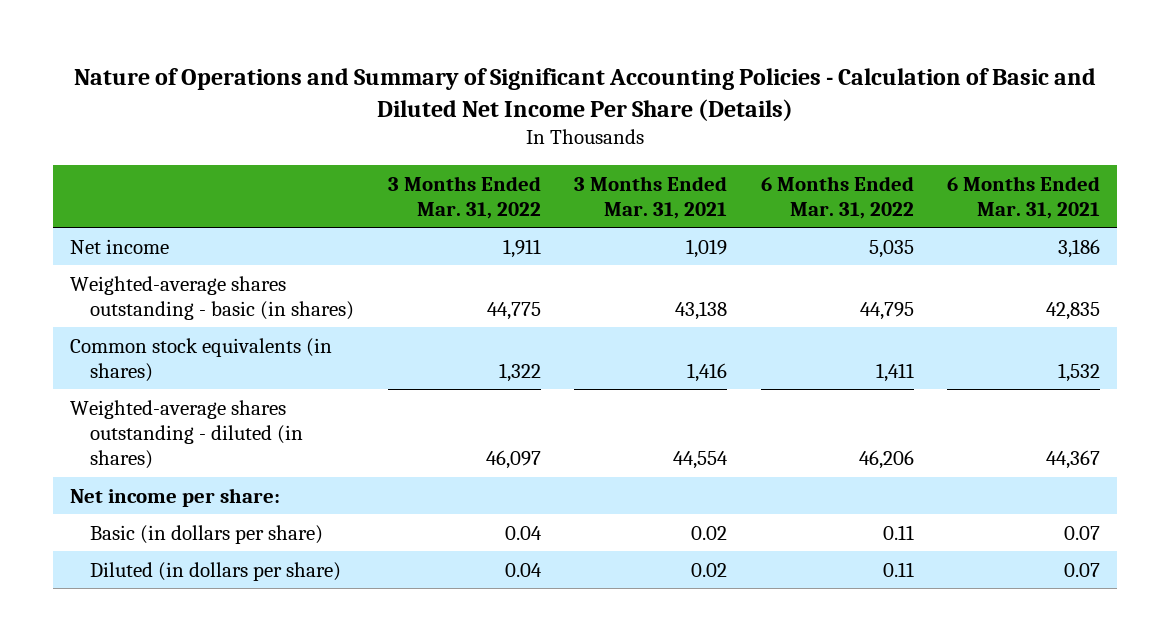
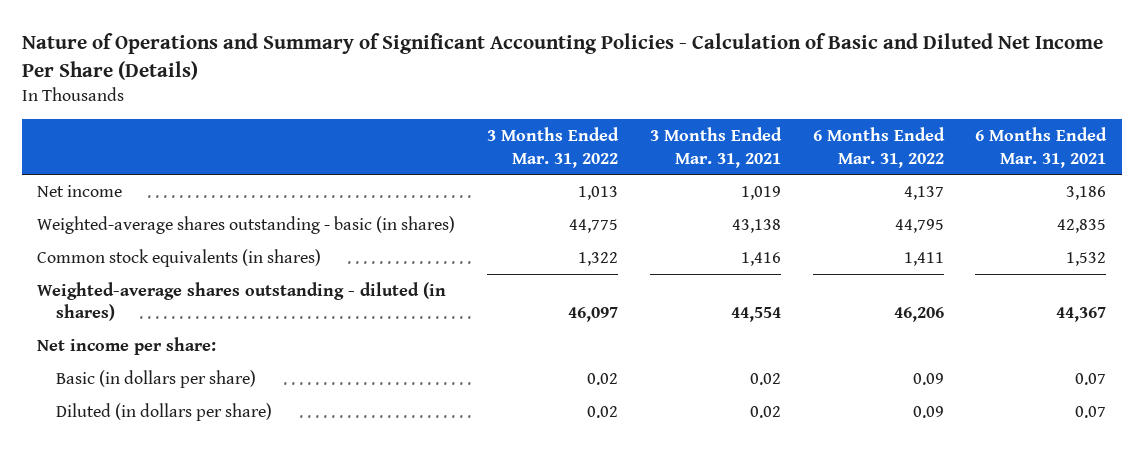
- Net income | 1,911 | 1,019 | 5,035 | 3,186
+ Net income | 1,013 | 1,019 | 4,137 | 3,186
- Basic (in dollars per share) | 0.04 | 0.02 | 0.11 | 0.07
- Diluted (in dollars per share) | 0.04 | 0.02 | 0.11 | 0.07
+ Basic (in dollars per share) | 0.02 | 0.02 | 0.09 | 0.07
+ Diluted (in dollars per share) | 0.02 | 0.02 | 0.09 | 0.07

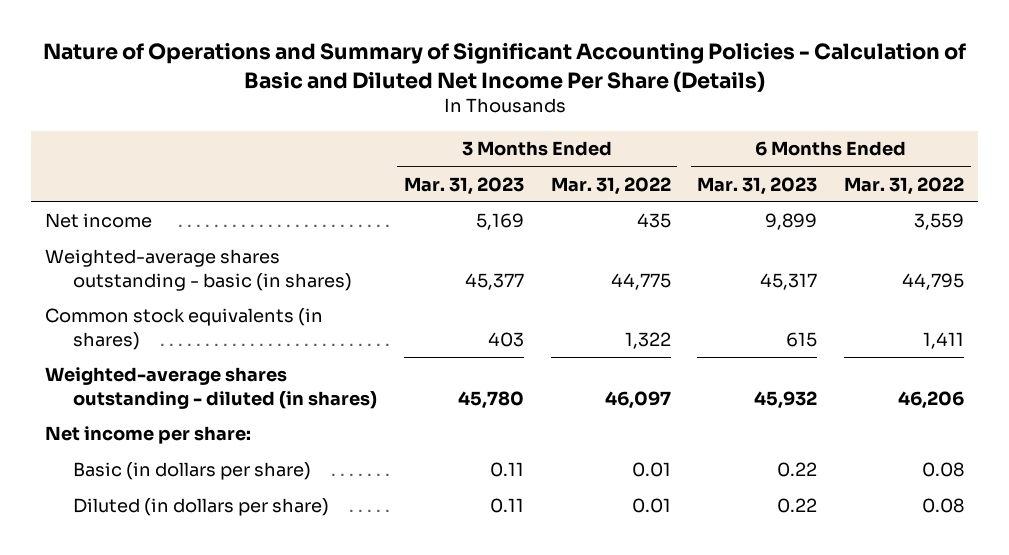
- | 3 Months Ended Mar. 31, 2022 | 3 Months Ended Mar. 31, 2021 | 6 Months Ended Mar. 31, 2022 | 6 Months Ended Mar. 31, 2021
+ | 3 Months Ended Mar. 31, 2023 | 3 Months Ended Mar. 31, 2022 | 6 Months Ended Mar. 31, 2023 | 6 Months Ended Mar. 31, 2022
- Net income | 1,013 | 1,019 | 4,137 | 3,186
+ Net income | 5,169 | 435 | 9,899 | 3,559
- Basic (in dollars per share) | 0.02 | 0.02 | 0.09 | 0.07
- Diluted (in dollars per share) | 0.02 | 0.02 | 0.09 | 0.07
+ Basic (in dollars per share) | 0.11 | 0.01 | 0.22 | 0.08
+ Diluted (in dollars per share) | 0.11 | 0.01 | 0.22 | 0.08

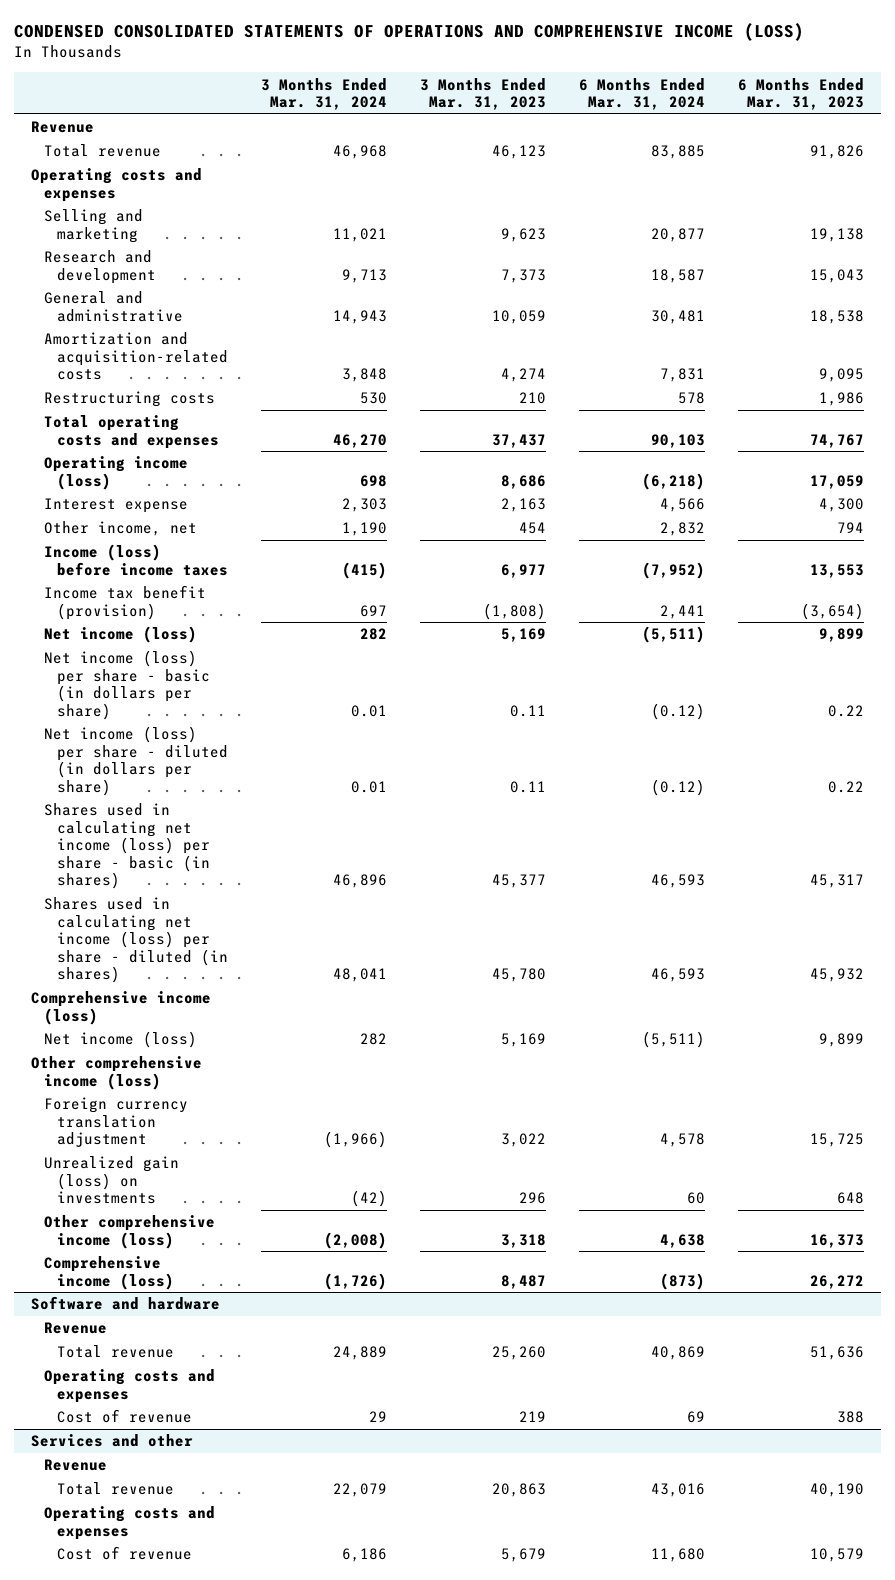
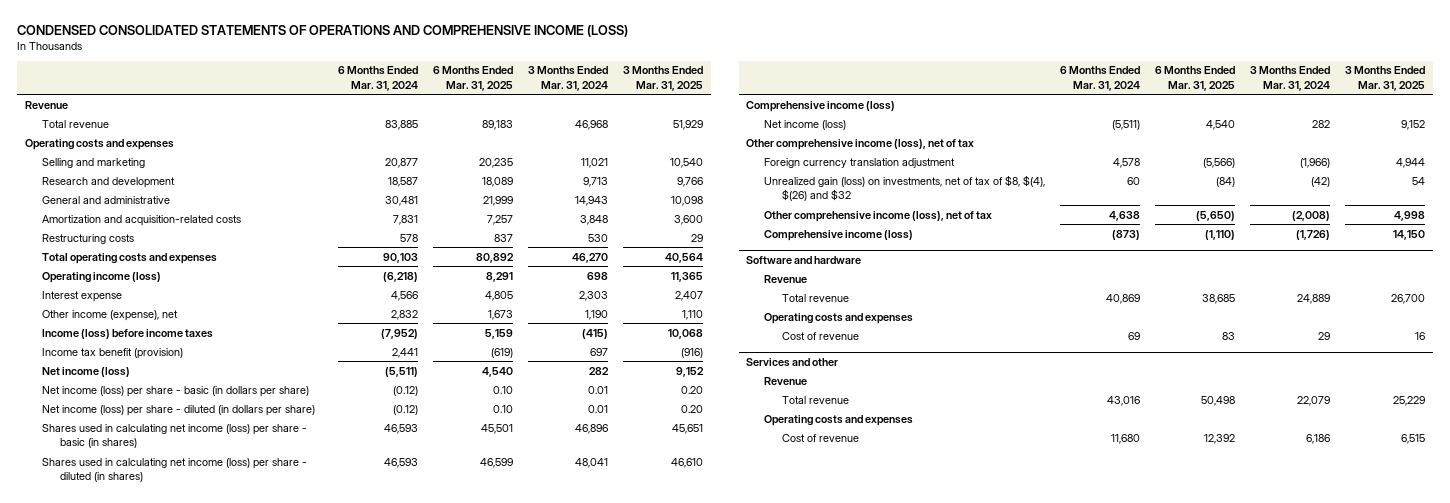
- | 3 Months Ended Mar. 31, 2024 | 3 Months Ended Mar. 31, 2023 | 6 Months Ended Mar. 31, 2024 | 6 Months Ended Mar. 31, 2023
+ | 6 Months Ended Mar. 31, 2024 | 6 Months Ended Mar. 31, 2025 | 3 Months Ended Mar. 31, 2024 | 3 Months Ended Mar. 31, 2025
- Other income, net | 1,190 | 454 | 2,832 | 794
+ Other income (expense), net | 2,832 | 1,673 | 1,190 | 1,110
- Other comprehensive income (loss)
+ Other comprehensive income (loss), net of tax
- Unrealized gain (loss) on investments | (42) | 296 | 60 | 648
- Other comprehensive income (loss) | (2,008) | 3,318 | 4,638 | 16,373
+ Unrealized gain (loss) on investments, net of tax of $8, $(4), $(26) and $32 | 60 | (84) | (42) | 54
+ Other comprehensive income (loss), net of tax | 4,638 | (5,650) | (2,008) | 4,998

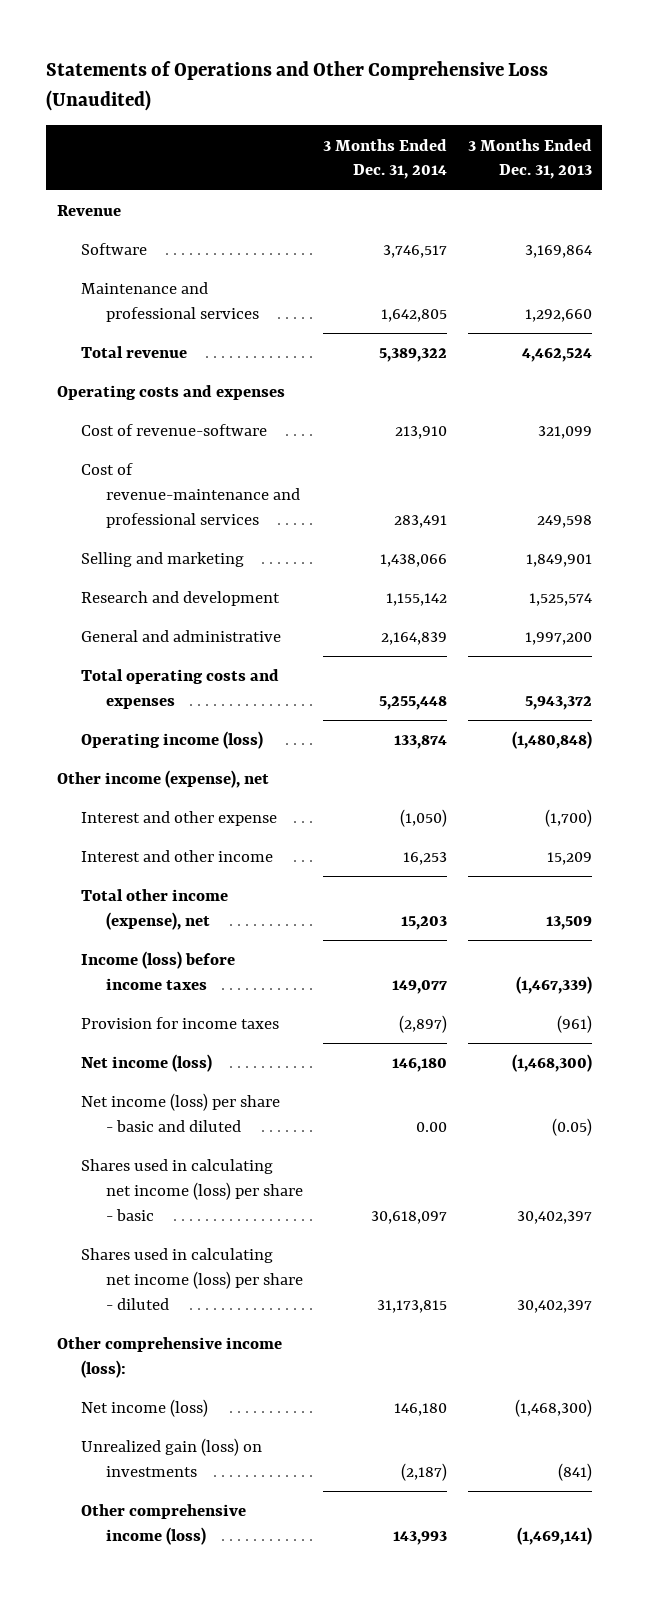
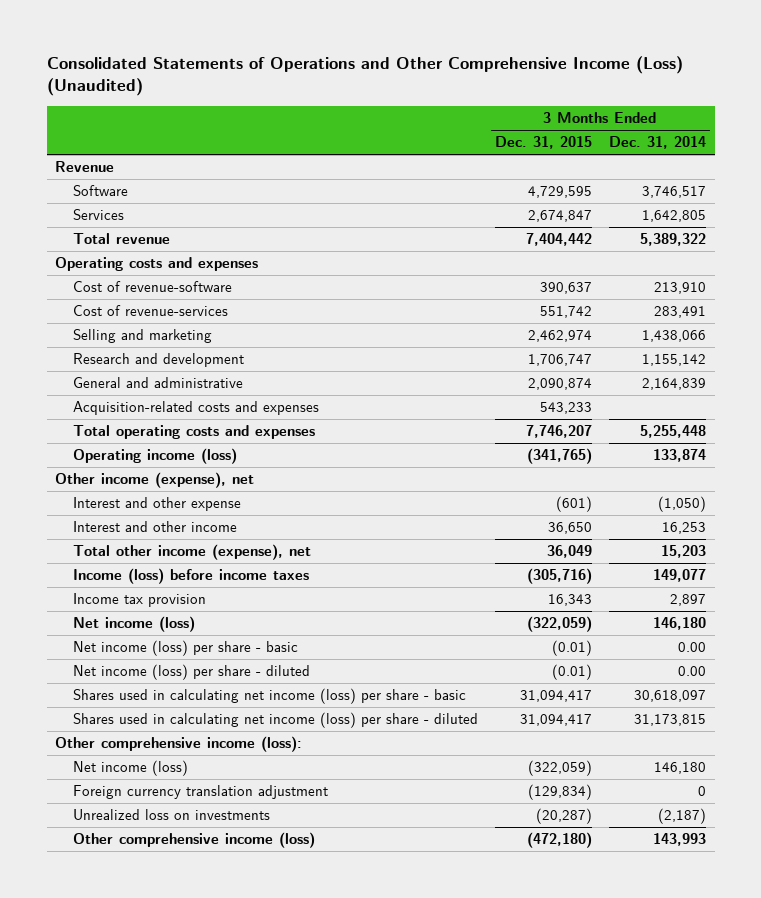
- Statements of Operations and Other Comprehensive Loss (Unaudited)
+ Consolidated Statements of Operations and Other Comprehensive Income (Loss) (Unaudited)
- | 3 Months Ended Dec. 31, 2014 | 3 Months Ended Dec. 31, 2013
+ | 3 Months Ended Dec. 31, 2015 | 3 Months Ended Dec. 31, 2014
- Maintenance and professional services | 1,642,805 | 1,292,660
+ Services | 2,674,847 | 1,642,805
- Cost of revenue-maintenance and professional services | 283,491 | 249,598
+ Cost of revenue-services | 551,742 | 283,491
+ Acquisition-related costs and expenses | 543,233 |
- Provision for income taxes | (2,897) | (961)
+ Income tax provision | 16,343 | 2,897
- Net income (loss) per share - basic and diluted | 0.00 | (0.05)
+ Net income (loss) per share - basic | (0.01) | 0.00
+ Net income (loss) per share - diluted | (0.01) | 0.00
- Unrealized gain (loss) on investments | (2,187) | (841)
+ Foreign currency translation adjustment | (129,834) | 0
+ Unrealized loss on investments | (20,287) | (2,187)

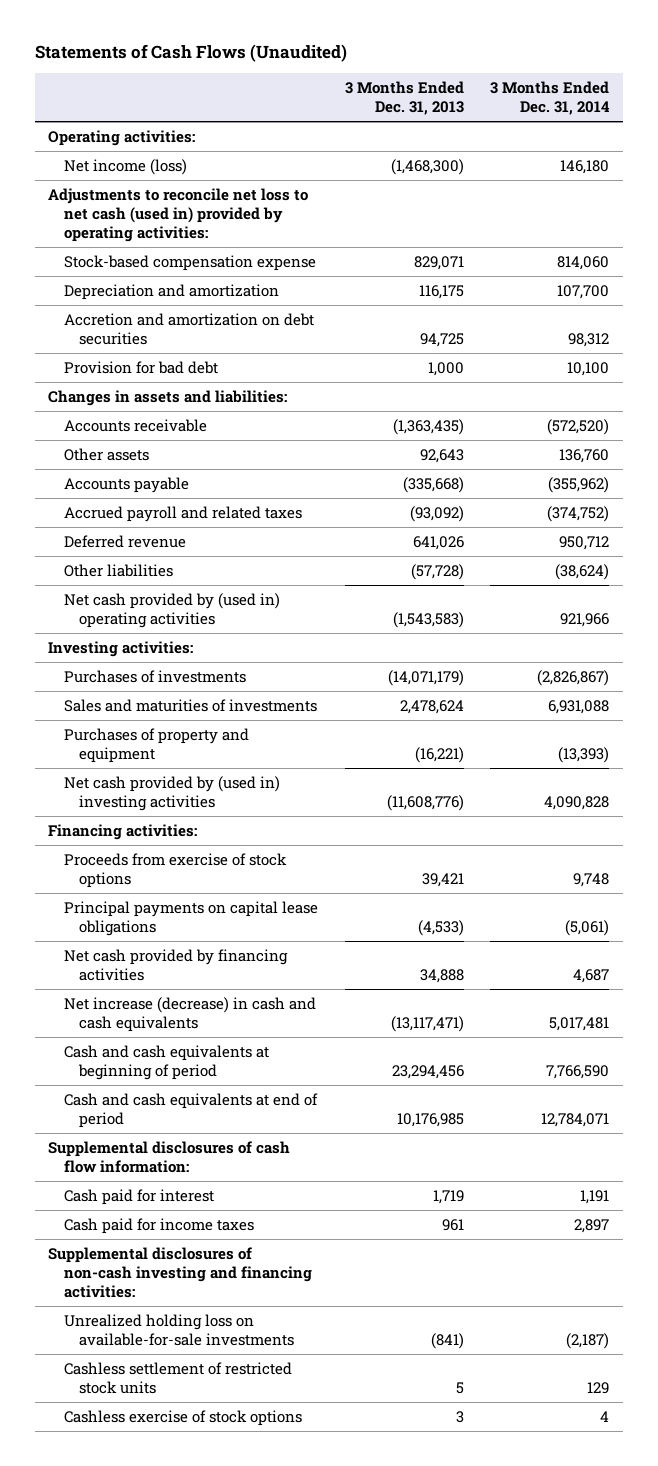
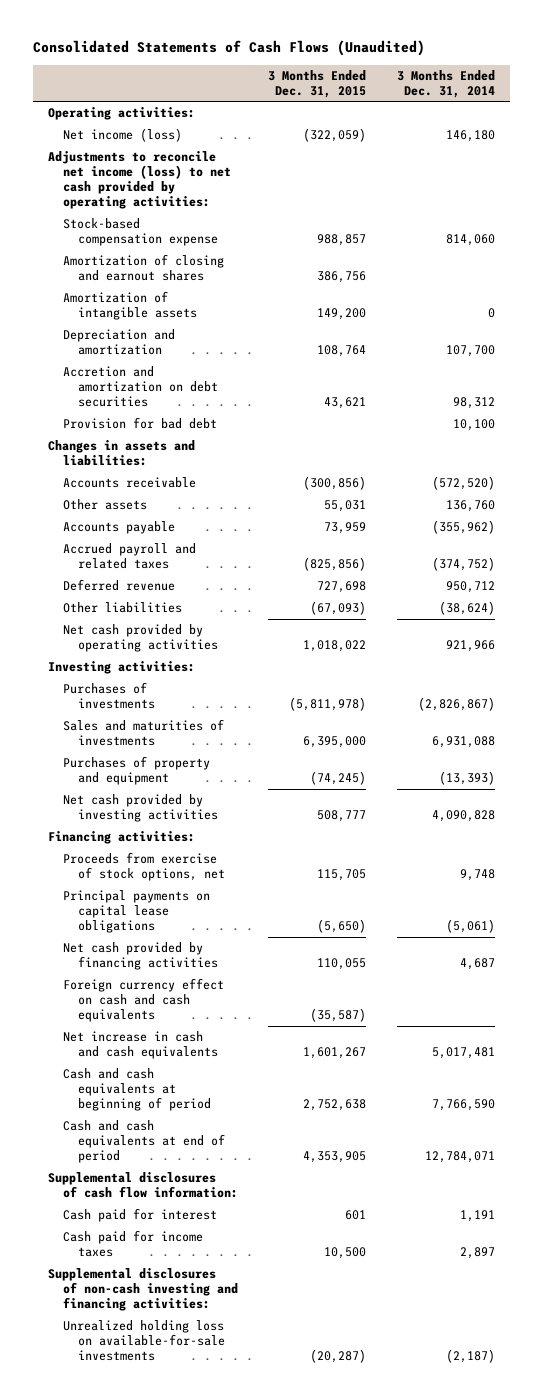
- Statements of Cash Flows (Unaudited)
+ Consolidated Statements of Cash Flows (Unaudited)
- | 3 Months Ended Dec. 31, 2013 | 3 Months Ended Dec. 31, 2014
+ | 3 Months Ended Dec. 31, 2015 | 3 Months Ended Dec. 31, 2014
- Adjustments to reconcile net loss to net cash (used in) provided by operating activities:
+ Adjustments to reconcile net income (loss) to net cash provided by operating activities:
+ Amortization of closing and earnout shares | 386,756 |
+ Amortization of intangible assets | 149,200 | 0
- Net cash provided by (used in) operating activities | (1,543,583) | 921,966
+ Net cash provided by operating activities | 1,018,022 | 921,966
- Net cash provided by (used in) investing activities | (11,608,776) | 4,090,828
+ Net cash provided by investing activities | 508,777 | 4,090,828
- Proceeds from exercise of stock options | 39,421 | 9,748
+ Proceeds from exercise of stock options, net | 115,705 | 9,748
- Net increase (decrease) in cash and cash equivalents | (13,117,471) | 5,017,481
+ Foreign currency effect on cash and cash equivalents | (35,587) |
+ Net increase in cash and cash equivalents | 1,601,267 | 5,017,481
- Cashless settlement of restricted stock units | 5 | 129
- Cashless exercise of stock options | 3 | 4

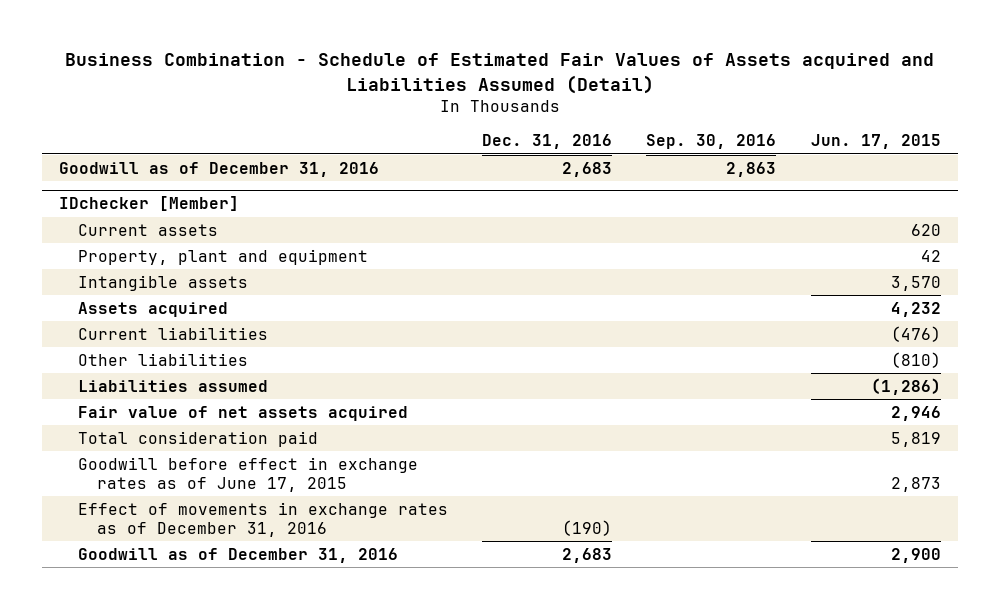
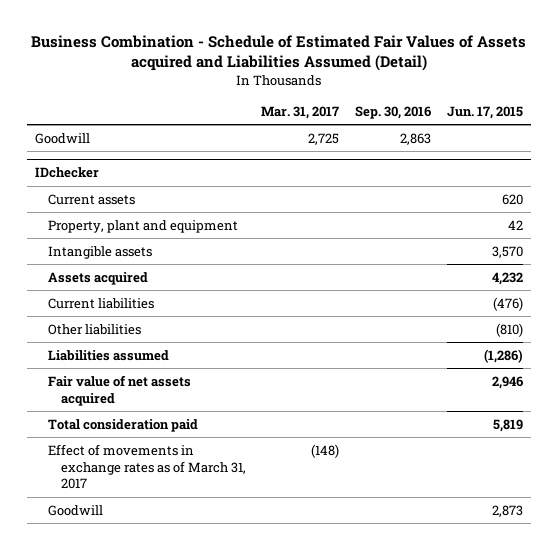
- | Dec. 31, 2016 | Sep. 30, 2016 | Jun. 17, 2015
+ | Mar. 31, 2017 | Sep. 30, 2016 | Jun. 17, 2015
- Goodwill as of December 31, 2016 | 2,683 | 2,863 |
- IDchecker [Member]
+ Goodwill | 2,725 | 2,863 |
+ IDchecker
- Goodwill before effect in exchange rates as of June 17, 2015 | | | 2,873
- Effect of movements in exchange rates as of December 31, 2016 | (190) | |
- Goodwill as of December 31, 2016 | 2,683 | | 2,900
+ Effect of movements in exchange rates as of March 31, 2017 | (148) | |
+ Goodwill | | | 2,873

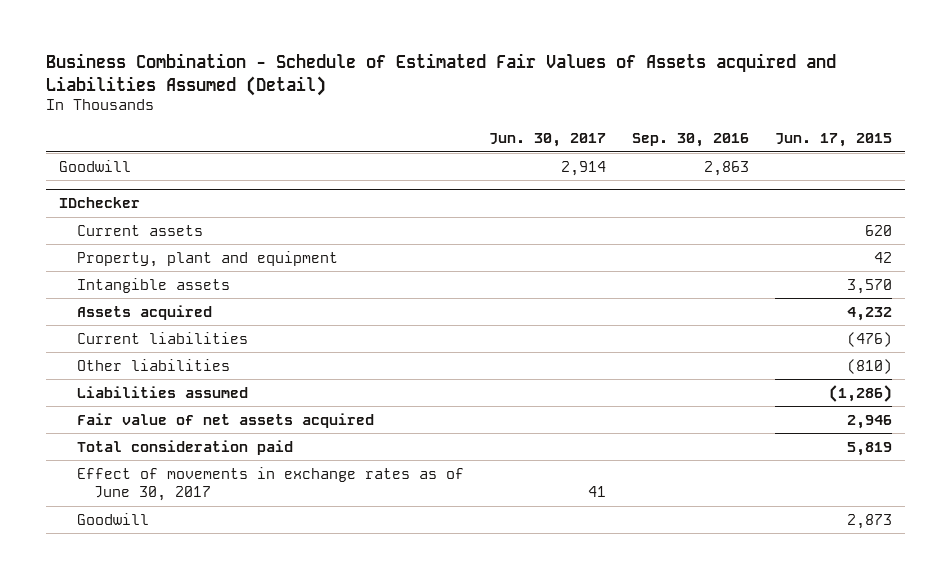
- | Mar. 31, 2017 | Sep. 30, 2016 | Jun. 17, 2015
+ | Jun. 30, 2017 | Sep. 30, 2016 | Jun. 17, 2015
@ IDchecker
- Effect of movements in exchange rates as of March 31, 2017 | (148) | |
+ Effect of movements in exchange rates as of June 30, 2017 | 41 | |

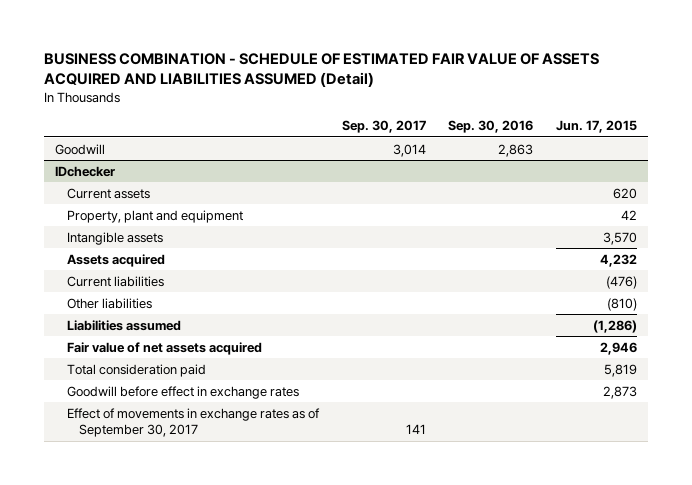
- Business Combination - Schedule of Estimated Fair Values of Assets acquired and Liabilities Assumed (Detail)
+ BUSINESS COMBINATION - SCHEDULE OF ESTIMATED FAIR VALUE OF ASSETS ACQUIRED AND LIABILITIES ASSUMED (Detail)
- | Jun. 30, 2017 | Sep. 30, 2016 | Jun. 17, 2015
+ | Sep. 30, 2017 | Sep. 30, 2016 | Jun. 17, 2015
@ IDchecker
- Effect of movements in exchange rates as of June 30, 2017 | 41 | |
- Goodwill | | | 2,873
+ Goodwill before effect in exchange rates | | | 2,873
+ Effect of movements in exchange rates as of September 30, 2017 | 141 | |

